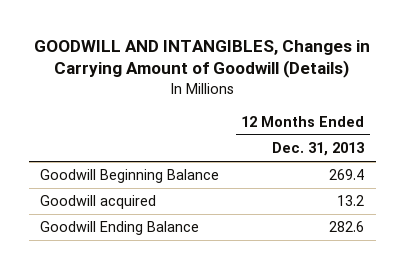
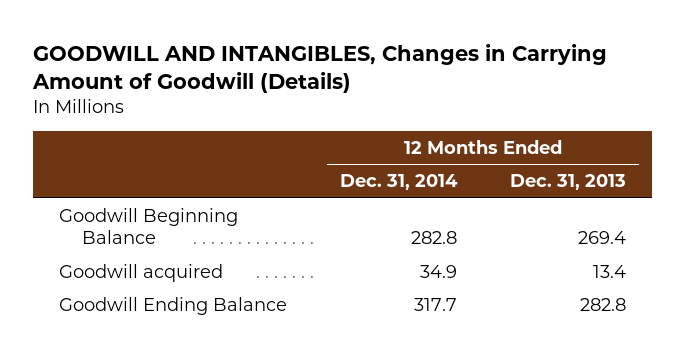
- | 12 Months Ended Dec. 31, 2013
+ | 12 Months Ended Dec. 31, 2014 | 12 Months Ended Dec. 31, 2013
- Goodwill acquired | 13.2
- Goodwill Ending Balance | 282.6
+ Goodwill acquired | 34.9 | 13.4
+ Goodwill Ending Balance | 317.7 | 282.8

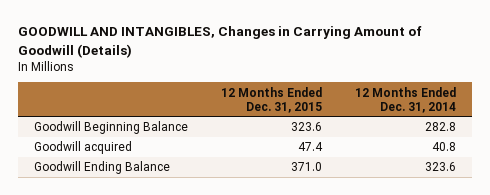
- | 12 Months Ended Dec. 31, 2014 | 12 Months Ended Dec. 31, 2013
+ | 12 Months Ended Dec. 31, 2015 | 12 Months Ended Dec. 31, 2014
- Goodwill acquired | 34.9 | 13.4
- Goodwill Ending Balance | 317.7 | 282.8
+ Goodwill acquired | 47.4 | 40.8
+ Goodwill Ending Balance | 371.0 | 323.6

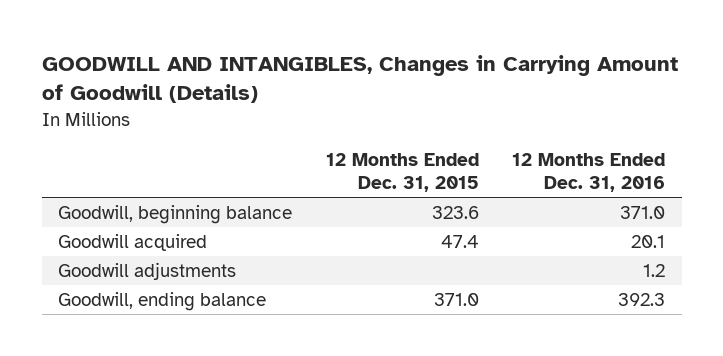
- | 12 Months Ended Dec. 31, 2015 | 12 Months Ended Dec. 31, 2014
+ | 12 Months Ended Dec. 31, 2015 | 12 Months Ended Dec. 31, 2016
- Goodwill Beginning Balance | 323.6 | 282.8
+ Goodwill, beginning balance | 323.6 | 371.0
- Goodwill Ending Balance | 371.0 | 323.6
+ Goodwill adjustments | | 1.2
+ Goodwill, ending balance | 371.0 | 392.3

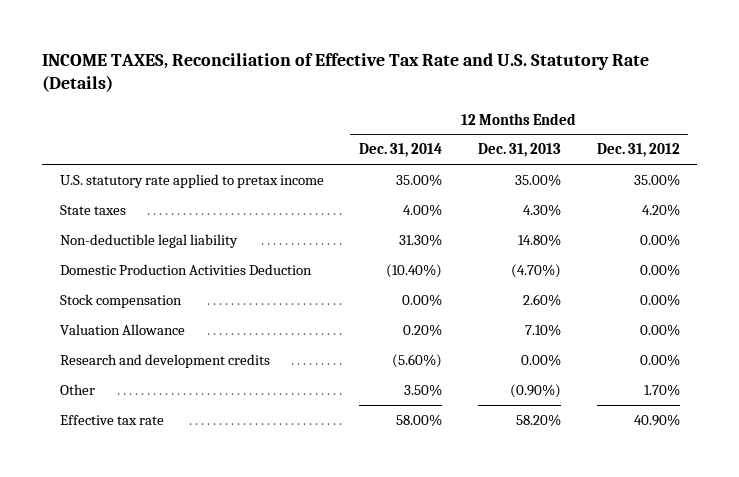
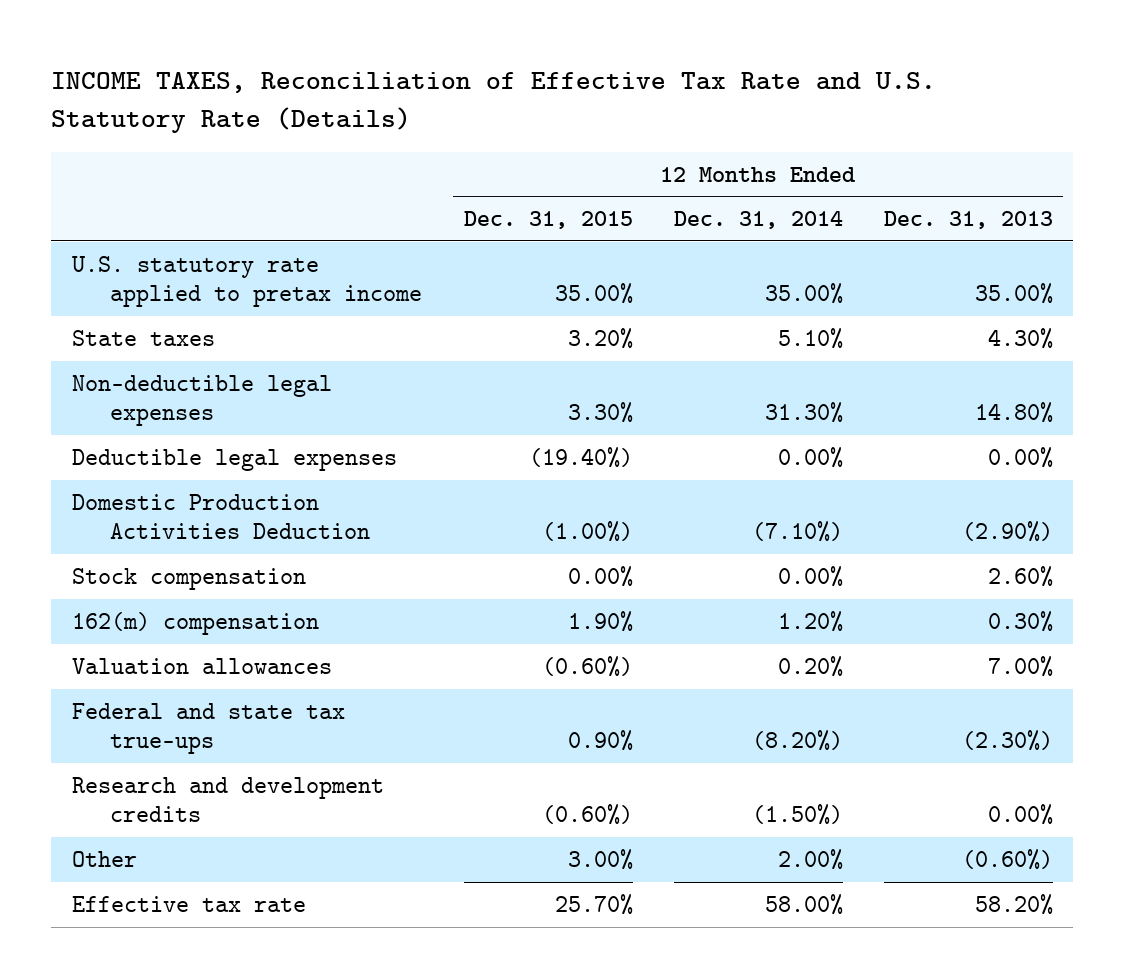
- | 12 Months Ended Dec. 31, 2014 | 12 Months Ended Dec. 31, 2013 | 12 Months Ended Dec. 31, 2012
+ | 12 Months Ended Dec. 31, 2015 | 12 Months Ended Dec. 31, 2014 | 12 Months Ended Dec. 31, 2013
- State taxes | 4.00% | 4.30% | 4.20%
- Non-deductible legal liability | 31.30% | 14.80% | 0.00%
- Domestic Production Activities Deduction | (10.40%) | (4.70%) | 0.00%
+ State taxes | 3.20% | 5.10% | 4.30%
+ Non-deductible legal expenses | 3.30% | 31.30% | 14.80%
+ Deductible legal expenses | (19.40%) | 0.00% | 0.00%
+ Domestic Production Activities Deduction | (1.00%) | (7.10%) | (2.90%)
- Valuation Allowance | 0.20% | 7.10% | 0.00%
- Research and development credits | (5.60%) | 0.00% | 0.00%
- Other | 3.50% | (0.90%) | 1.70%
+ 162(m) compensation | 1.90% | 1.20% | 0.30%
+ Valuation allowances | (0.60%) | 0.20% | 7.00%
+ Federal and state tax true-ups | 0.90% | (8.20%) | (2.30%)
+ Research and development credits | (0.60%) | (1.50%) | 0.00%
+ Other | 3.00% | 2.00% | (0.60%)

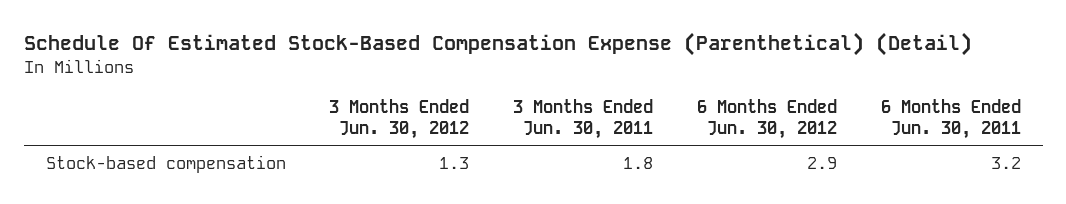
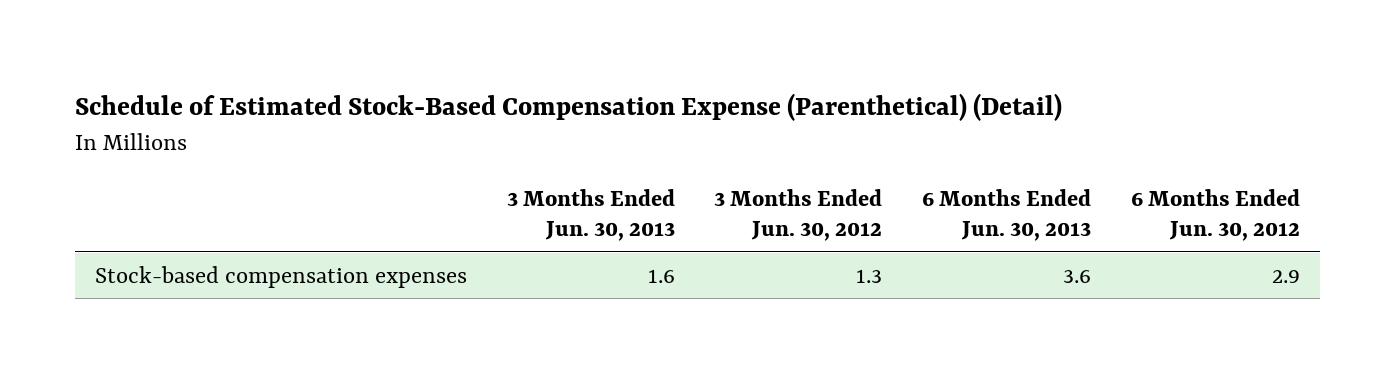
- Schedule Of Estimated Stock-Based Compensation Expense (Parenthetical) (Detail)
+ Schedule of Estimated Stock-Based Compensation Expense (Parenthetical) (Detail)
- | 3 Months Ended Jun. 30, 2012 | 3 Months Ended Jun. 30, 2011 | 6 Months Ended Jun. 30, 2012 | 6 Months Ended Jun. 30, 2011
+ | 3 Months Ended Jun. 30, 2013 | 3 Months Ended Jun. 30, 2012 | 6 Months Ended Jun. 30, 2013 | 6 Months Ended Jun. 30, 2012
- Stock-based compensation | 1.3 | 1.8 | 2.9 | 3.2
+ Stock-based compensation expenses | 1.6 | 1.3 | 3.6 | 2.9

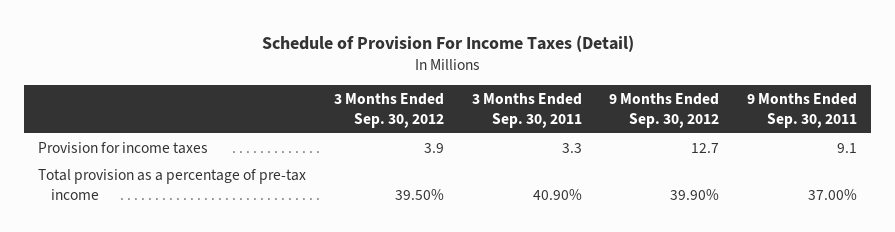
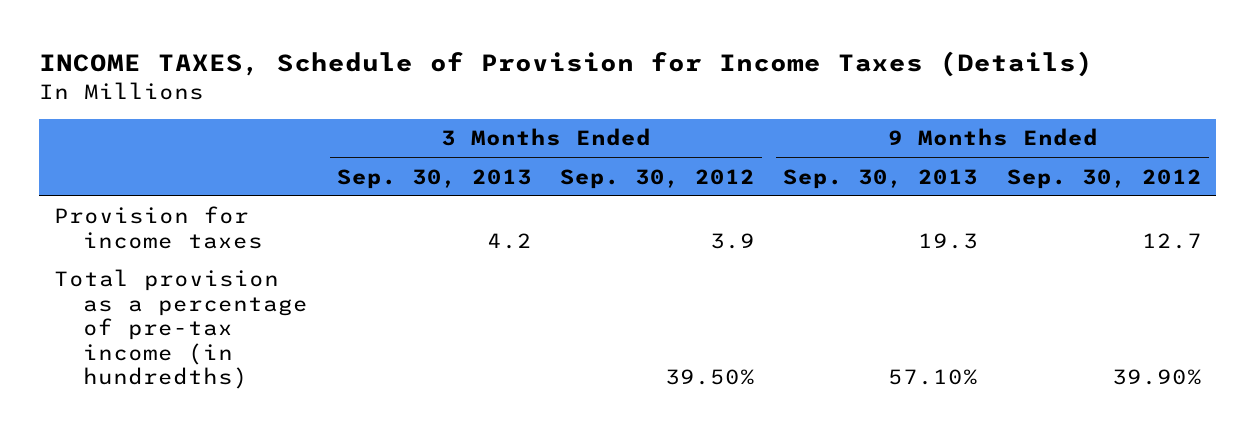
- Schedule of Provision For Income Taxes (Detail)
+ INCOME TAXES, Schedule of Provision for Income Taxes (Details)
- | 3 Months Ended Sep. 30, 2012 | 3 Months Ended Sep. 30, 2011 | 9 Months Ended Sep. 30, 2012 | 9 Months Ended Sep. 30, 2011
+ | 3 Months Ended Sep. 30, 2013 | 3 Months Ended Sep. 30, 2012 | 9 Months Ended Sep. 30, 2013 | 9 Months Ended Sep. 30, 2012
- Total provision as a percentage of pre-tax income | 39.50% | 40.90% | 39.90% | 37.00%
+ Total provision as a percentage of pre-tax income (in hundredths) | | 39.50% | 57.10% | 39.90%

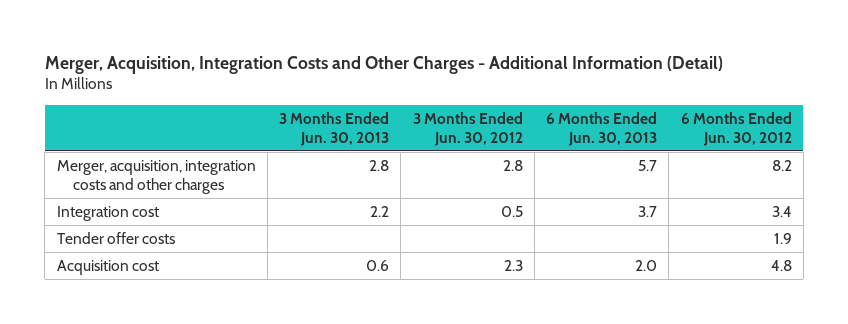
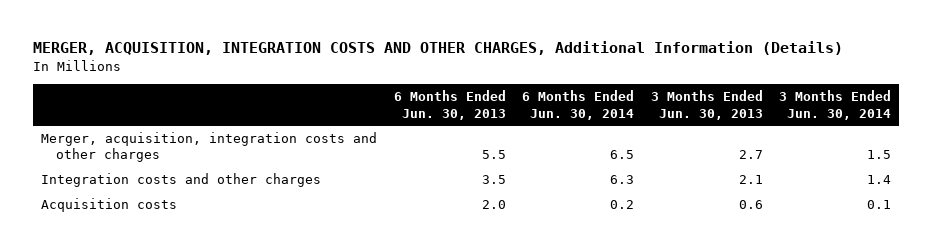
- Merger, Acquisition, Integration Costs and Other Charges - Additional Information (Detail)
+ MERGER, ACQUISITION, INTEGRATION COSTS AND OTHER CHARGES, Additional Information (Details)
- | 3 Months Ended Jun. 30, 2013 | 3 Months Ended Jun. 30, 2012 | 6 Months Ended Jun. 30, 2013 | 6 Months Ended Jun. 30, 2012
+ | 6 Months Ended Jun. 30, 2013 | 6 Months Ended Jun. 30, 2014 | 3 Months Ended Jun. 30, 2013 | 3 Months Ended Jun. 30, 2014
- Merger, acquisition, integration costs and other charges | 2.8 | 2.8 | 5.7 | 8.2
- Integration cost | 2.2 | 0.5 | 3.7 | 3.4
- Tender offer costs | | | | 1.9
- Acquisition cost | 0.6 | 2.3 | 2.0 | 4.8
+ Merger, acquisition, integration costs and other charges | 5.5 | 6.5 | 2.7 | 1.5
+ Integration costs and other charges | 3.5 | 6.3 | 2.1 | 1.4
+ Acquisition costs | 2.0 | 0.2 | 0.6 | 0.1

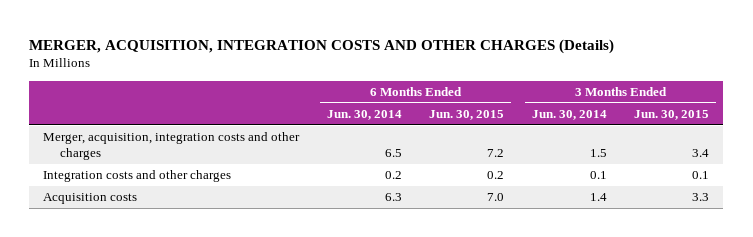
- MERGER, ACQUISITION, INTEGRATION COSTS AND OTHER CHARGES, Additional Information (Details)
+ MERGER, ACQUISITION, INTEGRATION COSTS AND OTHER CHARGES (Details)
- | 6 Months Ended Jun. 30, 2013 | 6 Months Ended Jun. 30, 2014 | 3 Months Ended Jun. 30, 2013 | 3 Months Ended Jun. 30, 2014
+ | 6 Months Ended Jun. 30, 2014 | 6 Months Ended Jun. 30, 2015 | 3 Months Ended Jun. 30, 2014 | 3 Months Ended Jun. 30, 2015
- Integration costs and other charges | 3.5 | 6.3 | 2.1 | 1.4
- Acquisition costs | 2.0 | 0.2 | 0.6 | 0.1
+ Integration costs and other charges | 0.2 | 0.2 | 0.1 | 0.1
+ Acquisition costs | 6.3 | 7.0 | 1.4 | 3.3

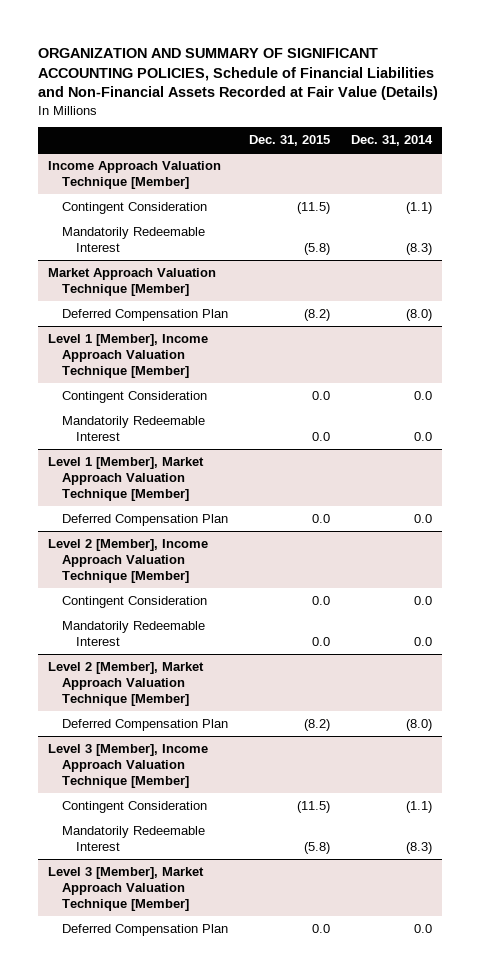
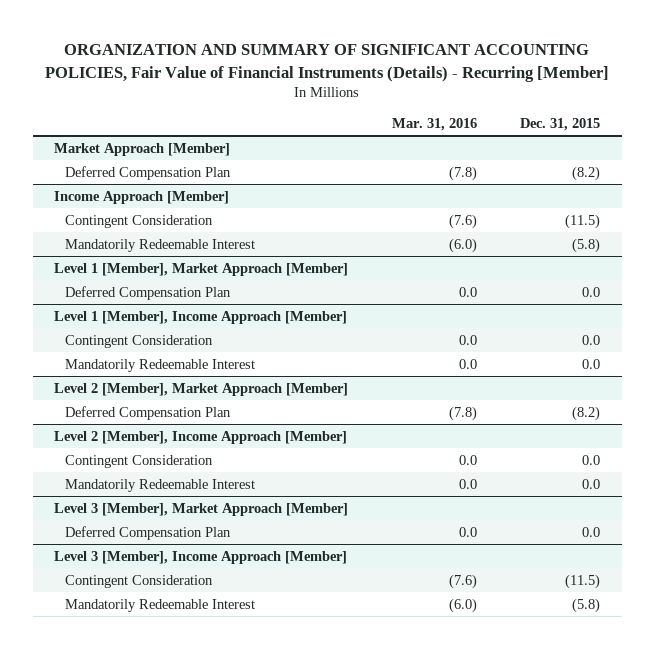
- ORGANIZATION AND SUMMARY OF SIGNIFICANT ACCOUNTING POLICIES, Schedule of Financial Liabilities and Non-Financial Assets Recorded at Fair Value (Details)
+ ORGANIZATION AND SUMMARY OF SIGNIFICANT ACCOUNTING POLICIES, Fair Value of Financial Instruments (Details) - Recurring [Member]
- | Dec. 31, 2015 | Dec. 31, 2014
+ | Mar. 31, 2016 | Dec. 31, 2015
- Income Approach Valuation Technique [Member]
+ Market Approach [Member]
+ Deferred Compensation Plan | (7.8) | (8.2)
+ Income Approach [Member]
- Market Approach Valuation Technique [Member]
- Deferred Compensation Plan | (8.2) | (8.0)
- Level 1 [Member], Income Approach Valuation Technique [Member]
- Contingent Consideration | 0.0 | 0.0
- Mandatorily Redeemable Interest | 0.0 | 0.0
- Level 1 [Member], Market Approach Valuation Technique [Member]
+ Level 1 [Member], Market Approach [Member]
- Level 2 [Member], Income Approach Valuation Technique [Member]
+ Level 1 [Member], Income Approach [Member]
- Level 2 [Member], Market Approach Valuation Technique [Member]
+ Level 2 [Member], Market Approach [Member]
- Level 3 [Member], Income Approach Valuation Technique [Member]
+ Level 2 [Member], Income Approach [Member]
+ Contingent Consideration | 0.0 | 0.0
+ Mandatorily Redeemable Interest | 0.0 | 0.0
+ Level 3 [Member], Market Approach [Member]
+ Deferred Compensation Plan | 0.0 | 0.0
+ Level 3 [Member], Income Approach [Member]
- Level 3 [Member], Market Approach Valuation Technique [Member]
- Deferred Compensation Plan | 0.0 | 0.0

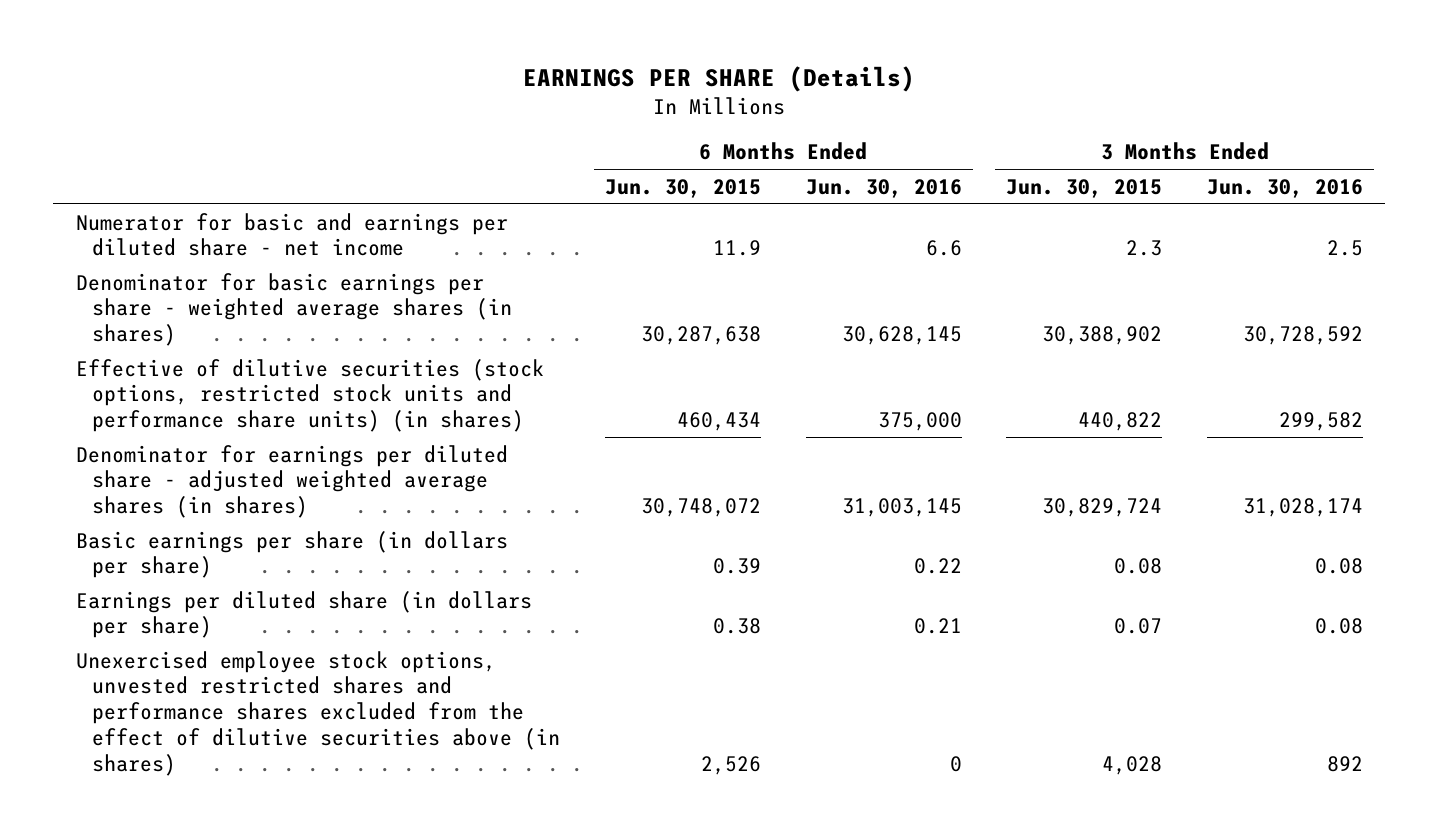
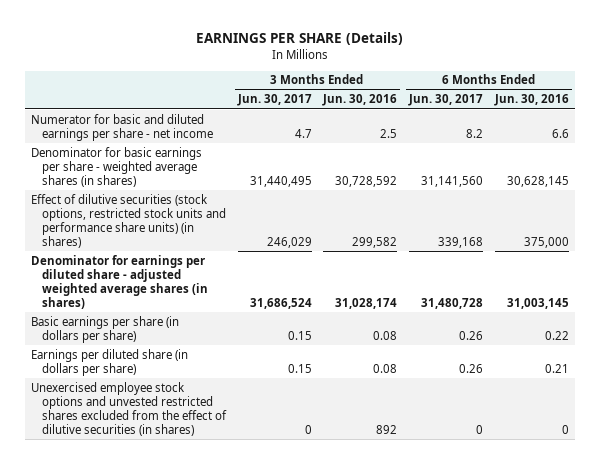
- | 6 Months Ended Jun. 30, 2015 | 6 Months Ended Jun. 30, 2016 | 3 Months Ended Jun. 30, 2015 | 3 Months Ended Jun. 30, 2016
+ | 3 Months Ended Jun. 30, 2017 | 3 Months Ended Jun. 30, 2016 | 6 Months Ended Jun. 30, 2017 | 6 Months Ended Jun. 30, 2016
- Numerator for basic and earnings per diluted share - net income | 11.9 | 6.6 | 2.3 | 2.5
+ Numerator for basic and diluted earnings per share - net income | 4.7 | 2.5 | 8.2 | 6.6
- Effective of dilutive securities (stock options, restricted stock units and performance share units) (in shares) | 460,434 | 375,000 | 440,822 | 299,582
+ Effect of dilutive securities (stock options, restricted stock units and performance share units) (in shares) | 246,029 | 299,582 | 339,168 | 375,000
- Unexercised employee stock options, unvested restricted shares and performance shares excluded from the effect of dilutive securities above (in shares) | 2,526 | 0 | 4,028 | 892
+ Unexercised employee stock options and unvested restricted shares excluded from the effect of dilutive securities (in shares) | 0 | 892 | 0 | 0

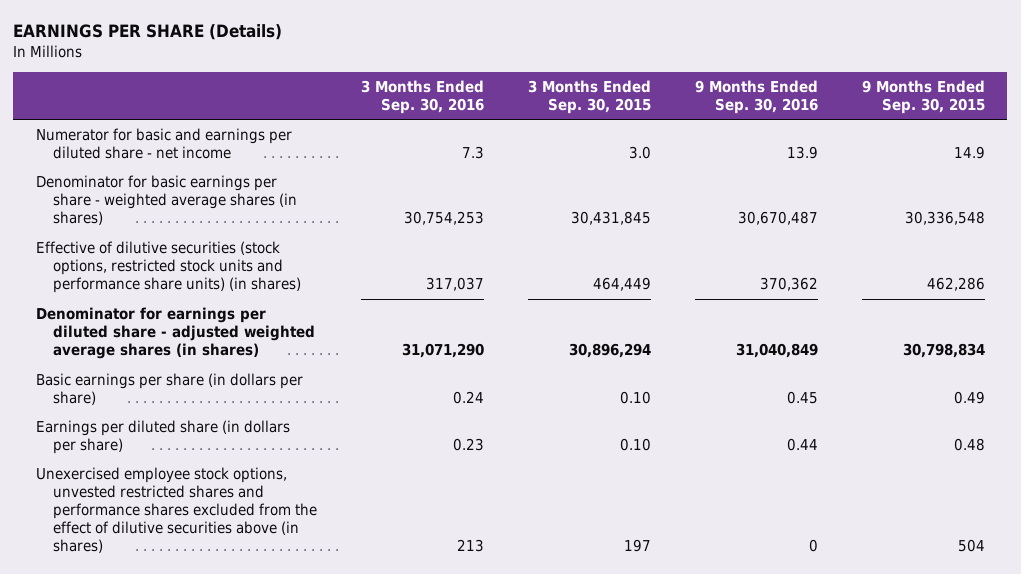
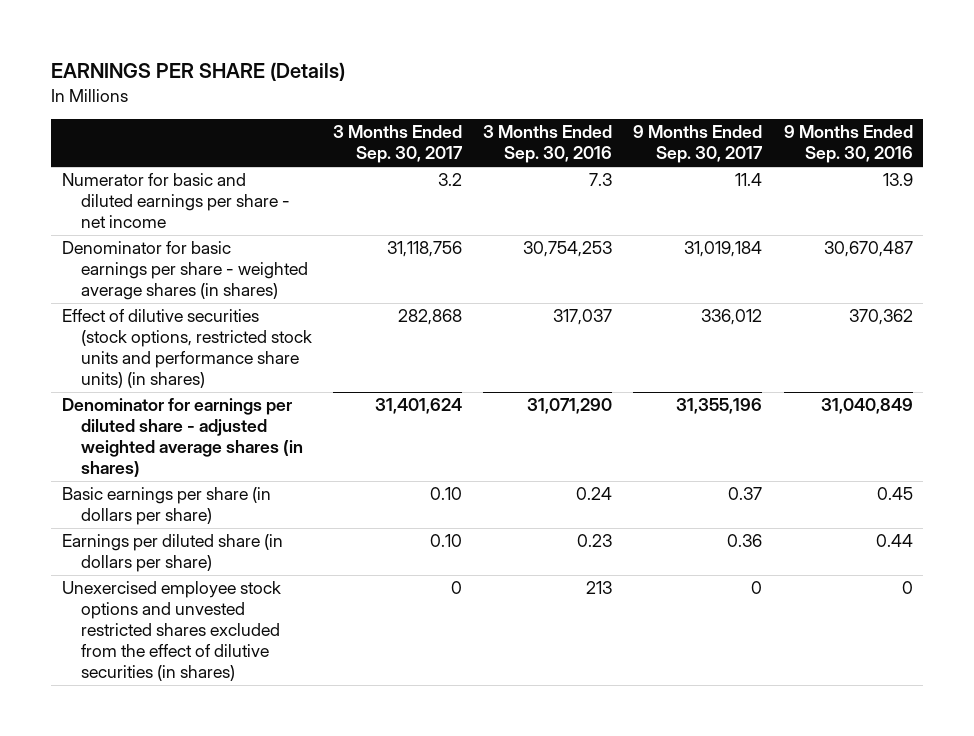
- | 3 Months Ended Sep. 30, 2016 | 3 Months Ended Sep. 30, 2015 | 9 Months Ended Sep. 30, 2016 | 9 Months Ended Sep. 30, 2015
+ | 3 Months Ended Sep. 30, 2017 | 3 Months Ended Sep. 30, 2016 | 9 Months Ended Sep. 30, 2017 | 9 Months Ended Sep. 30, 2016
- Numerator for basic and earnings per diluted share - net income | 7.3 | 3.0 | 13.9 | 14.9
+ Numerator for basic and diluted earnings per share - net income | 3.2 | 7.3 | 11.4 | 13.9
- Effective of dilutive securities (stock options, restricted stock units and performance share units) (in shares) | 317,037 | 464,449 | 370,362 | 462,286
+ Effect of dilutive securities (stock options, restricted stock units and performance share units) (in shares) | 282,868 | 317,037 | 336,012 | 370,362
- Unexercised employee stock options, unvested restricted shares and performance shares excluded from the effect of dilutive securities above (in shares) | 213 | 197 | 0 | 504
+ Unexercised employee stock options and unvested restricted shares excluded from the effect of dilutive securities (in shares) | 0 | 213 | 0 | 0

